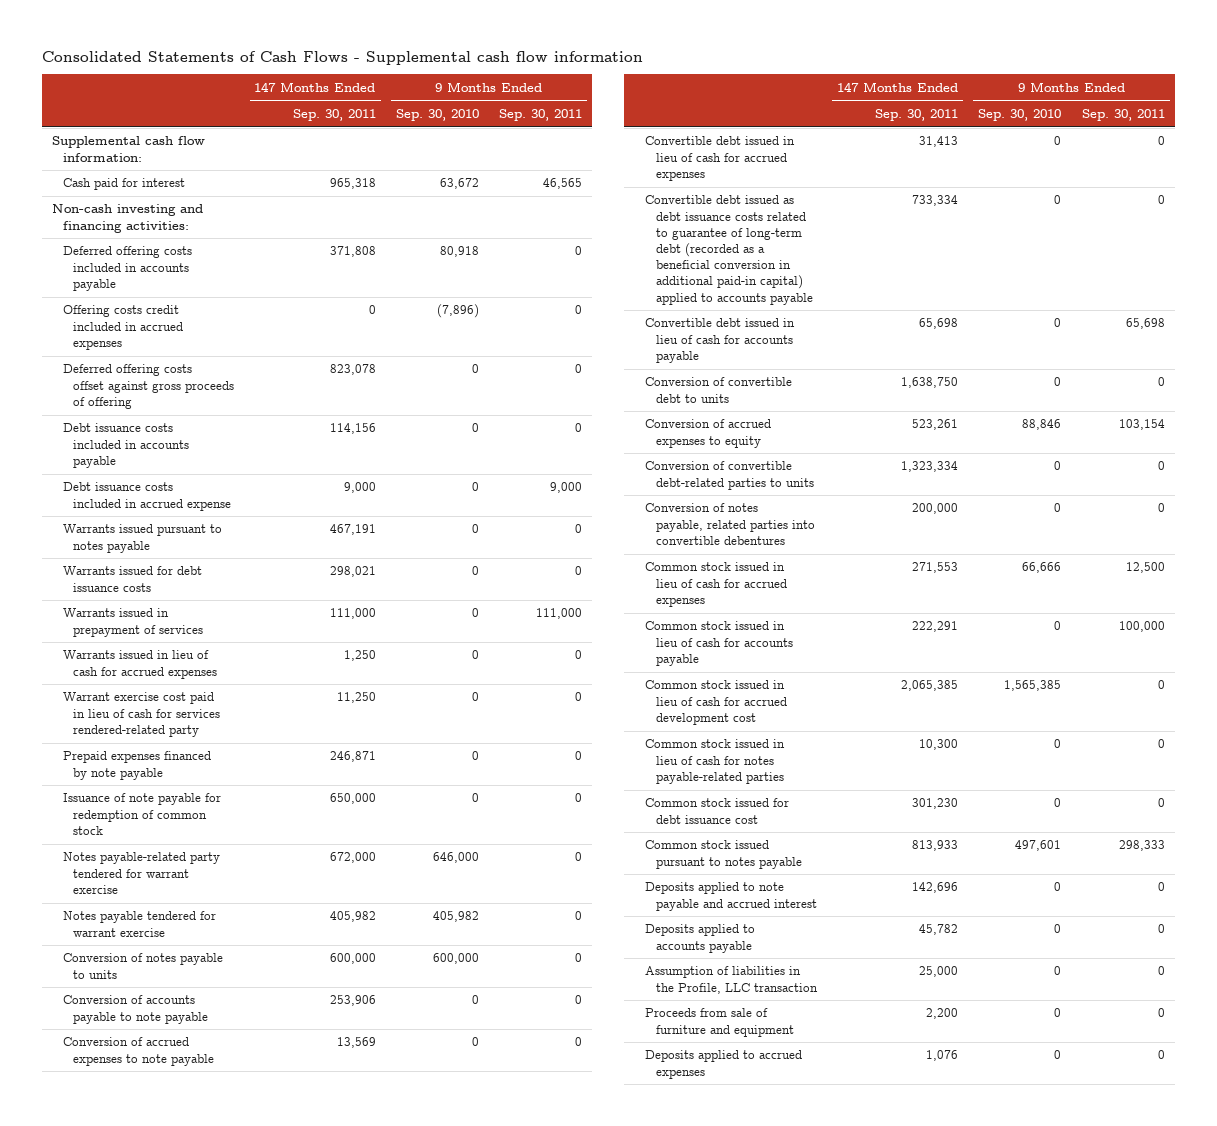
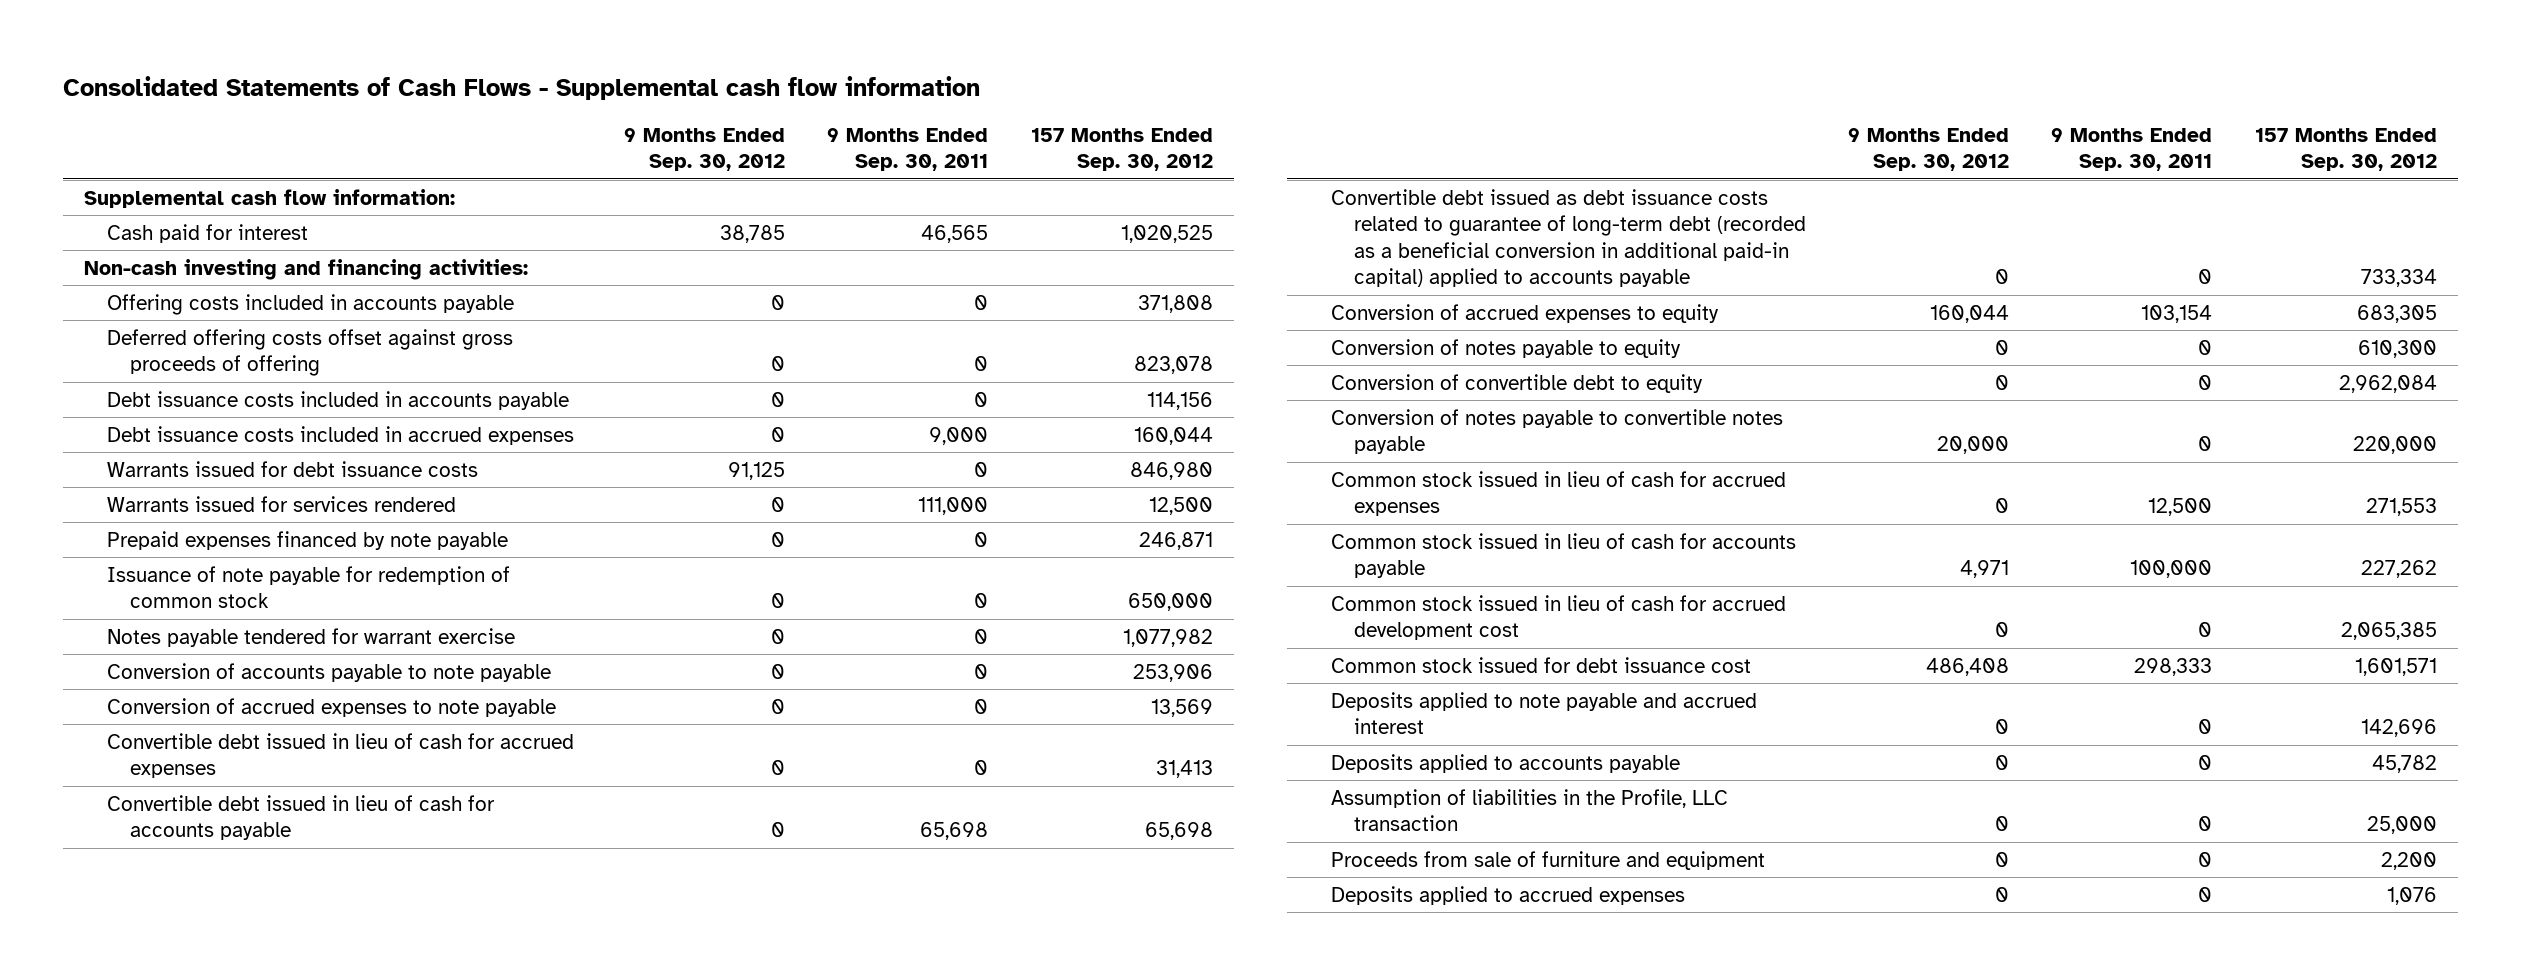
- | 147 Months Ended Sep. 30, 2011 | 9 Months Ended Sep. 30, 2010 | 9 Months Ended Sep. 30, 2011
+ | 9 Months Ended Sep. 30, 2012 | 9 Months Ended Sep. 30, 2011 | 157 Months Ended Sep. 30, 2012
- Deferred offering costs included in accounts payable | 371,808 | 80,918 | 0
- Offering costs credit included in accrued expenses | 0 | (7,896) | 0
+ Offering costs included in accounts payable | 0 | 0 | 371,808
- Debt issuance costs included in accrued expense | 9,000 | 0 | 9,000
- Warrants issued pursuant to notes payable | 467,191 | 0 | 0
+ Debt issuance costs included in accrued expenses | 0 | 9,000 | 160,044
- Warrants issued in prepayment of services | 111,000 | 0 | 111,000
- Warrants issued in lieu of cash for accrued expenses | 1,250 | 0 | 0
- Warrant exercise cost paid in lieu of cash for services rendered-related party | 11,250 | 0 | 0
+ Warrants issued for services rendered | 0 | 111,000 | 12,500
- Notes payable-related party tendered for warrant exercise | 672,000 | 646,000 | 0
- Conversion of notes payable to units | 600,000 | 600,000 | 0
- Conversion of convertible debt to units | 1,638,750 | 0 | 0
moved down: Convertible debt issued as debt issuance costs related to guarantee of long-term debt (recorded as a beneficial conversion in additional paid-in capital) applied to accounts payable | 0 | 0 | 733,334
- Conversion of convertible debt-related parties to units | 1,323,334 | 0 | 0
- Conversion of notes payable, related parties into convertible debentures | 200,000 | 0 | 0
+ Conversion of notes payable to equity | 0 | 0 | 610,300
+ Conversion of convertible debt to equity | 0 | 0 | 2,962,084
+ Conversion of notes payable to convertible notes payable | 20,000 | 0 | 220,000
- Common stock issued in lieu of cash for notes payable-related parties | 10,300 | 0 | 0
- Common stock issued for debt issuance cost | 301,230 | 0 | 0
- Common stock issued pursuant to notes payable | 813,933 | 497,601 | 298,333
+ Common stock issued for debt issuance cost | 486,408 | 298,333 | 1,601,571

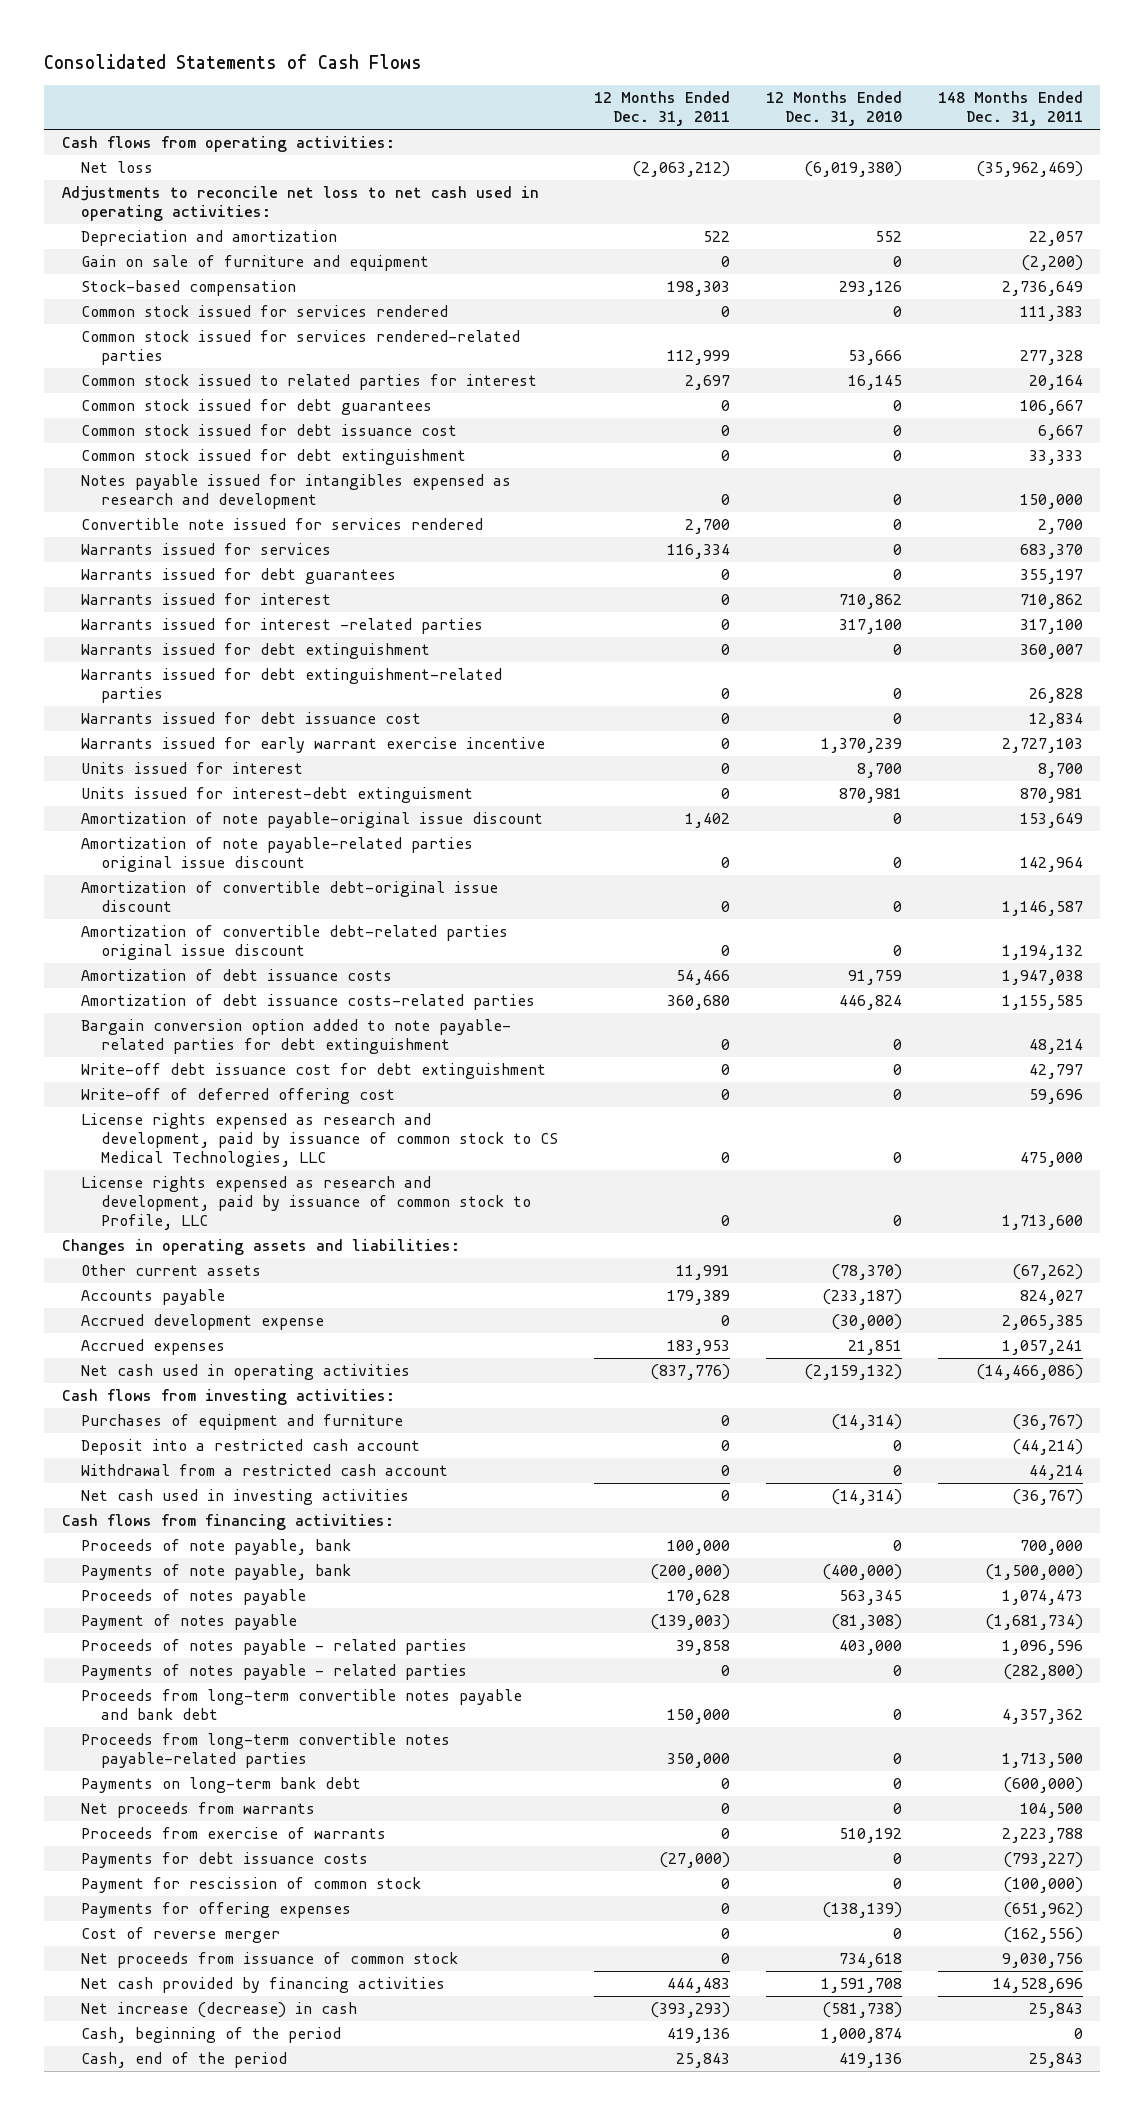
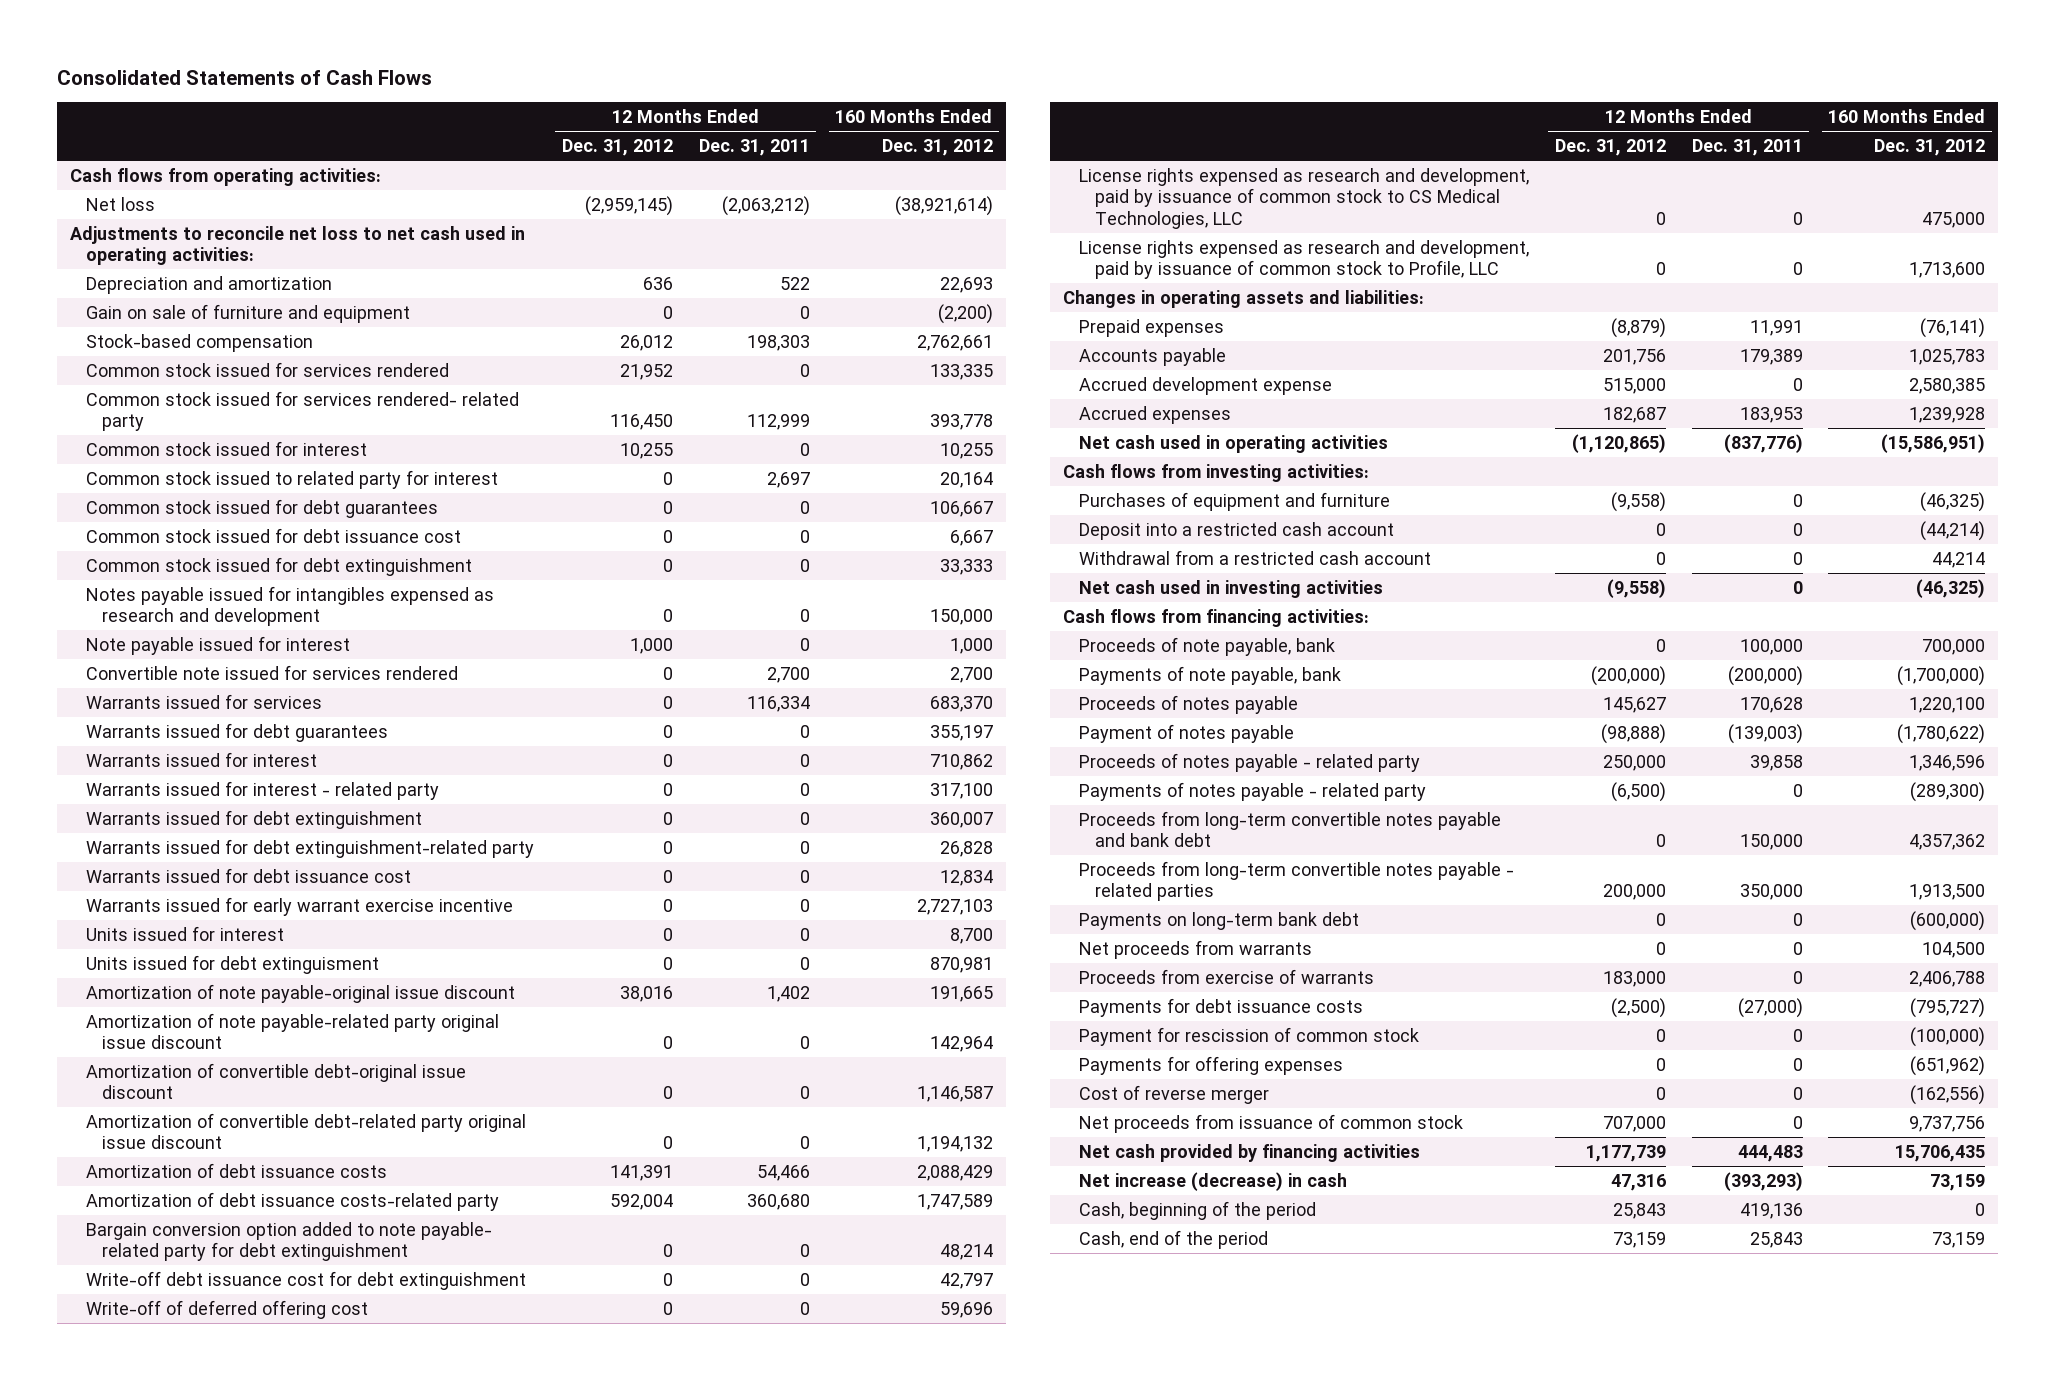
- | 12 Months Ended Dec. 31, 2011 | 12 Months Ended Dec. 31, 2010 | 148 Months Ended Dec. 31, 2011
+ | 12 Months Ended Dec. 31, 2012 | 12 Months Ended Dec. 31, 2011 | 160 Months Ended Dec. 31, 2012
- Common stock issued for services rendered-related parties | 112,999 | 53,666 | 277,328
- Common stock issued to related parties for interest | 2,697 | 16,145 | 20,164
+ Common stock issued for services rendered- related party | 116,450 | 112,999 | 393,778
+ Common stock issued for interest | 10,255 | 0 | 10,255
+ Common stock issued to related party for interest | 0 | 2,697 | 20,164
+ Note payable issued for interest | 1,000 | 0 | 1,000
- Warrants issued for interest -related parties | 0 | 317,100 | 317,100
+ Warrants issued for interest - related party | 0 | 0 | 317,100
- Warrants issued for debt extinguishment-related parties | 0 | 0 | 26,828
+ Warrants issued for debt extinguishment-related party | 0 | 0 | 26,828
- Units issued for interest-debt extinguisment | 0 | 870,981 | 870,981
+ Units issued for debt extinguisment | 0 | 0 | 870,981
- Amortization of note payable-related parties original issue discount | 0 | 0 | 142,964
+ Amortization of note payable-related party original issue discount | 0 | 0 | 142,964
- Amortization of convertible debt-related parties original issue discount | 0 | 0 | 1,194,132
+ Amortization of convertible debt-related party original issue discount | 0 | 0 | 1,194,132
- Amortization of debt issuance costs-related parties | 360,680 | 446,824 | 1,155,585
- Bargain conversion option added to note payable- related parties for debt extinguishment | 0 | 0 | 48,214
+ Amortization of debt issuance costs-related party | 592,004 | 360,680 | 1,747,589
+ Bargain conversion option added to note payable- related party for debt extinguishment | 0 | 0 | 48,214
- Other current assets | 11,991 | (78,370) | (67,262)
+ Prepaid expenses | (8,879) | 11,991 | (76,141)
- Proceeds of notes payable - related parties | 39,858 | 403,000 | 1,096,596
- Payments of notes payable - related parties | 0 | 0 | (282,800)
+ Proceeds of notes payable - related party | 250,000 | 39,858 | 1,346,596
+ Payments of notes payable - related party | (6,500) | 0 | (289,300)
- Proceeds from long-term convertible notes payable-related parties | 350,000 | 0 | 1,713,500
+ Proceeds from long-term convertible notes payable - related parties | 200,000 | 350,000 | 1,913,500

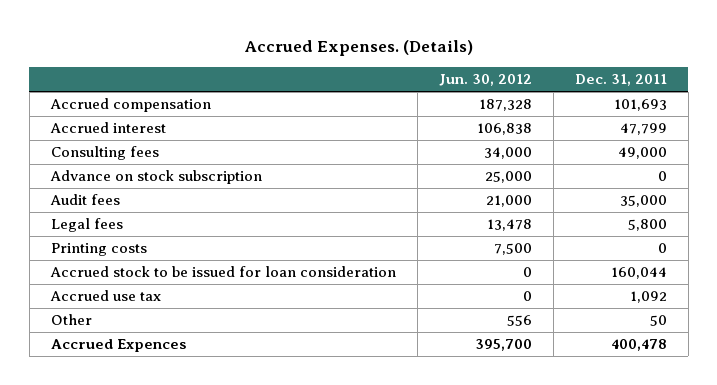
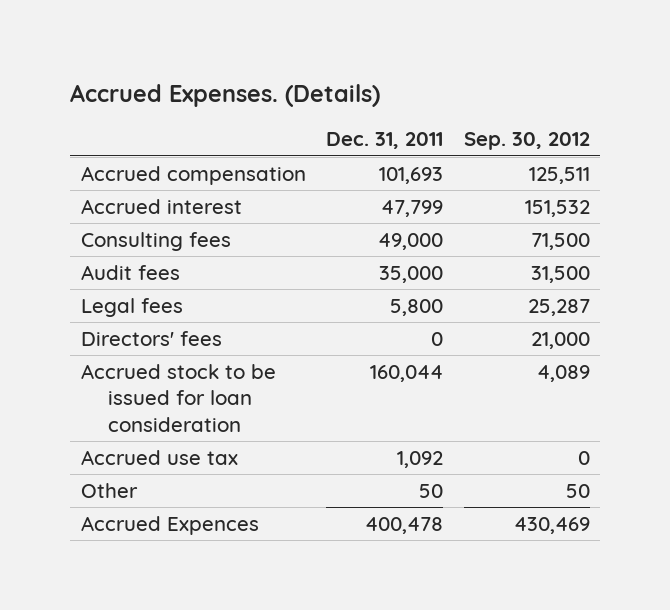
- | Jun. 30, 2012 | Dec. 31, 2011
+ | Dec. 31, 2011 | Sep. 30, 2012
- Advance on stock subscription | 25,000 | 0
- Printing costs | 7,500 | 0
+ Directors' fees | 0 | 21,000

